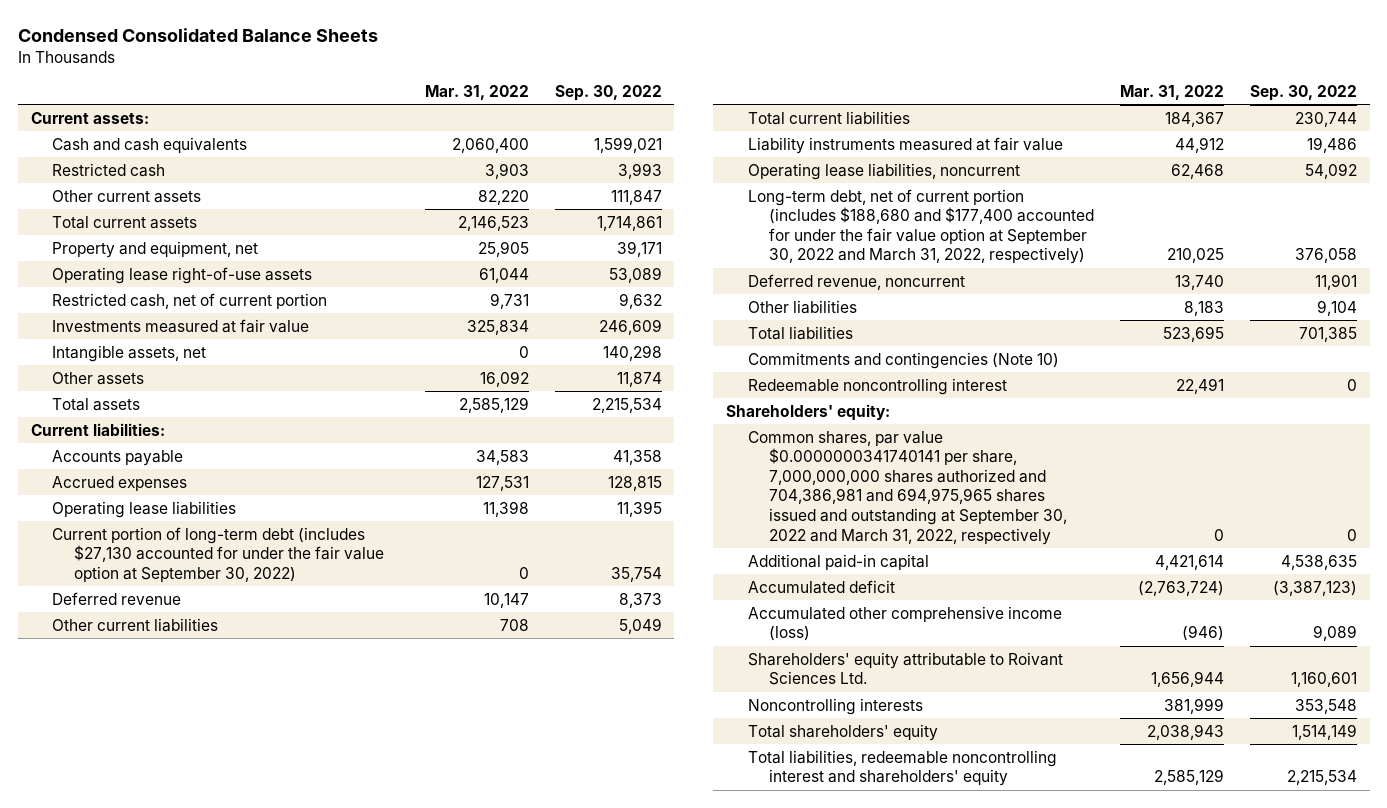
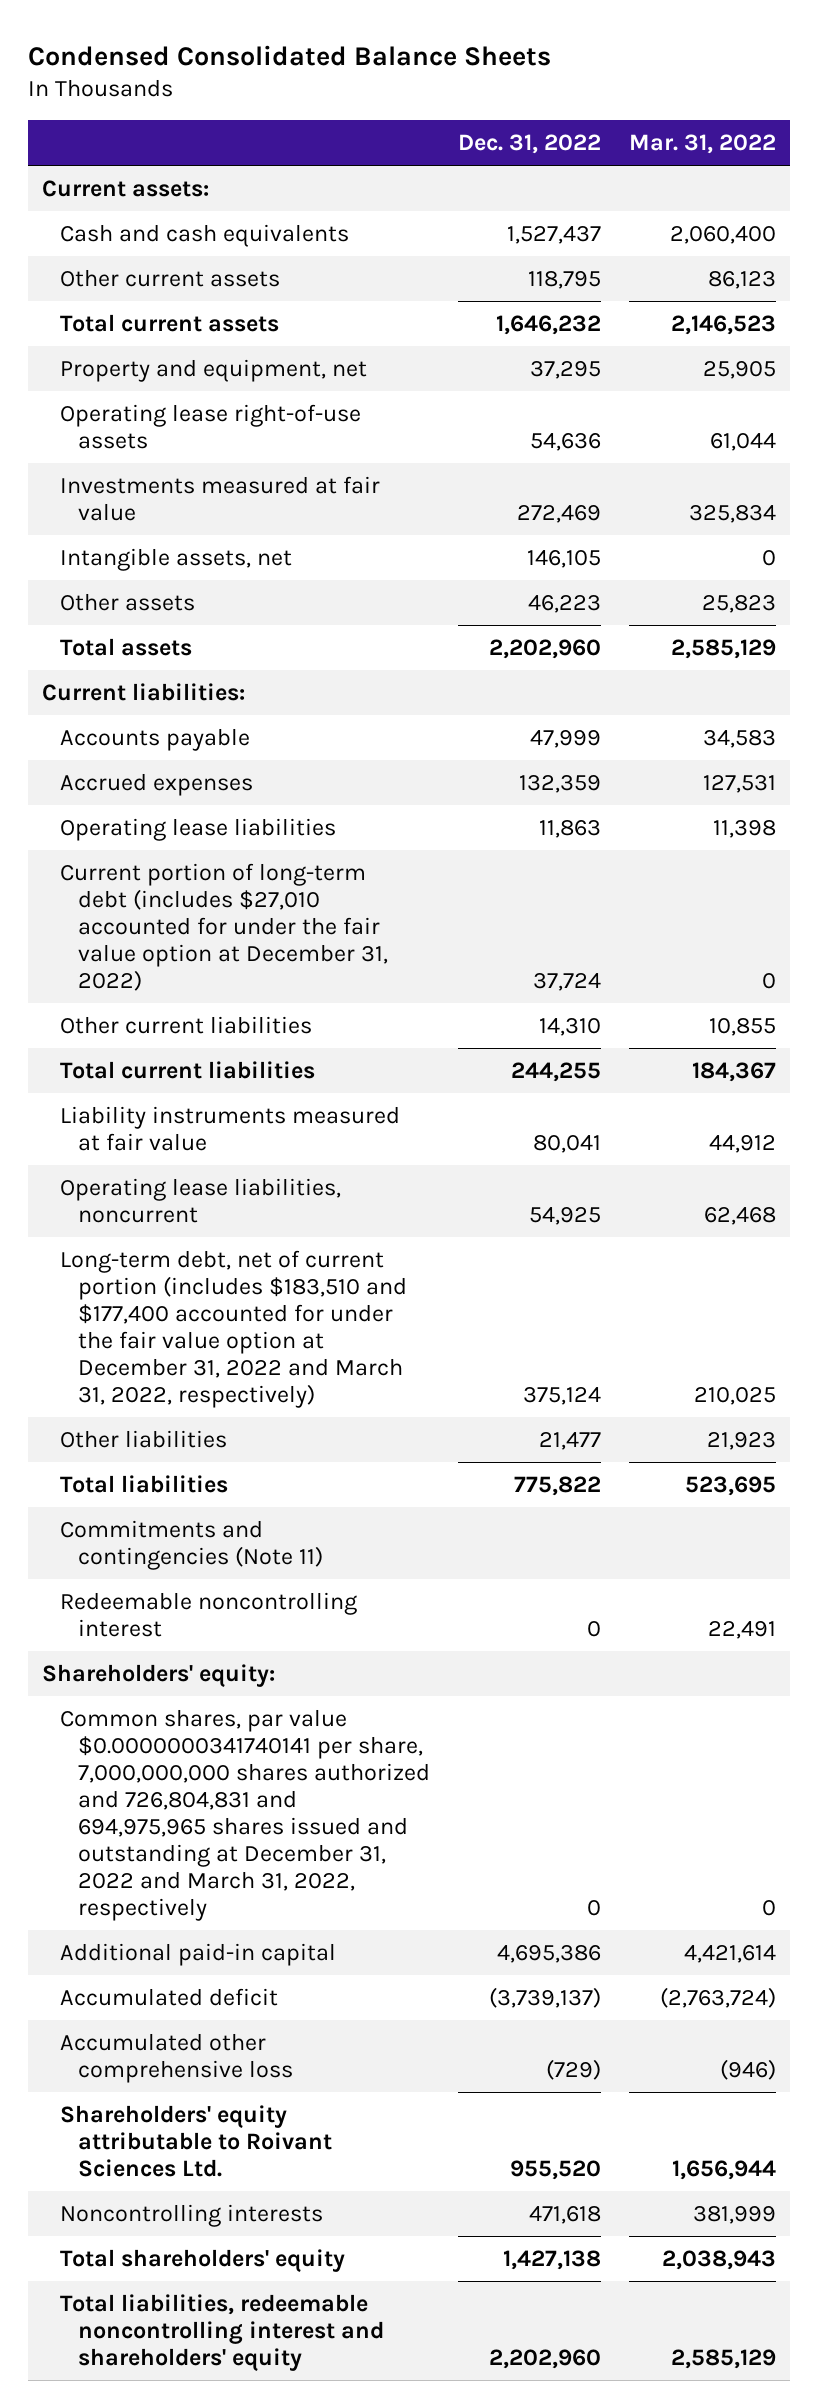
- | Mar. 31, 2022 | Sep. 30, 2022
+ | Dec. 31, 2022 | Mar. 31, 2022
- Restricted cash | 3,903 | 3,993
- Other current assets | 82,220 | 111,847
+ Other current assets | 118,795 | 86,123
- Restricted cash, net of current portion | 9,731 | 9,632
- Other assets | 16,092 | 11,874
+ Other assets | 46,223 | 25,823
- Current portion of long-term debt (includes $27,130 accounted for under the fair value option at September 30, 2022) | 0 | 35,754
- Deferred revenue | 10,147 | 8,373
- Other current liabilities | 708 | 5,049
+ Current portion of long-term debt (includes $27,010 accounted for under the fair value option at December 31, 2022) | 37,724 | 0
+ Other current liabilities | 14,310 | 10,855
- Long-term debt, net of current portion (includes $188,680 and $177,400 accounted for under the fair value option at September 30, 2022 and March 31, 2022, respectively) | 210,025 | 376,058
- Deferred revenue, noncurrent | 13,740 | 11,901
- Other liabilities | 8,183 | 9,104
+ Long-term debt, net of current portion (includes $183,510 and $177,400 accounted for under the fair value option at December 31, 2022 and March 31, 2022, respectively) | 375,124 | 210,025
+ Other liabilities | 21,477 | 21,923
- Commitments and contingencies (Note 10)
+ Commitments and contingencies (Note 11)
- Common shares, par value $0.0000000341740141 per share, 7,000,000,000 shares authorized and 704,386,981 and 694,975,965 shares issued and outstanding at September 30, 2022 and March 31, 2022, respectively | 0 | 0
+ Common shares, par value $0.0000000341740141 per share, 7,000,000,000 shares authorized and 726,804,831 and 694,975,965 shares issued and outstanding at December 31, 2022 and March 31, 2022, respectively | 0 | 0
- Accumulated other comprehensive income (loss) | (946) | 9,089
+ Accumulated other comprehensive loss | (729) | (946)

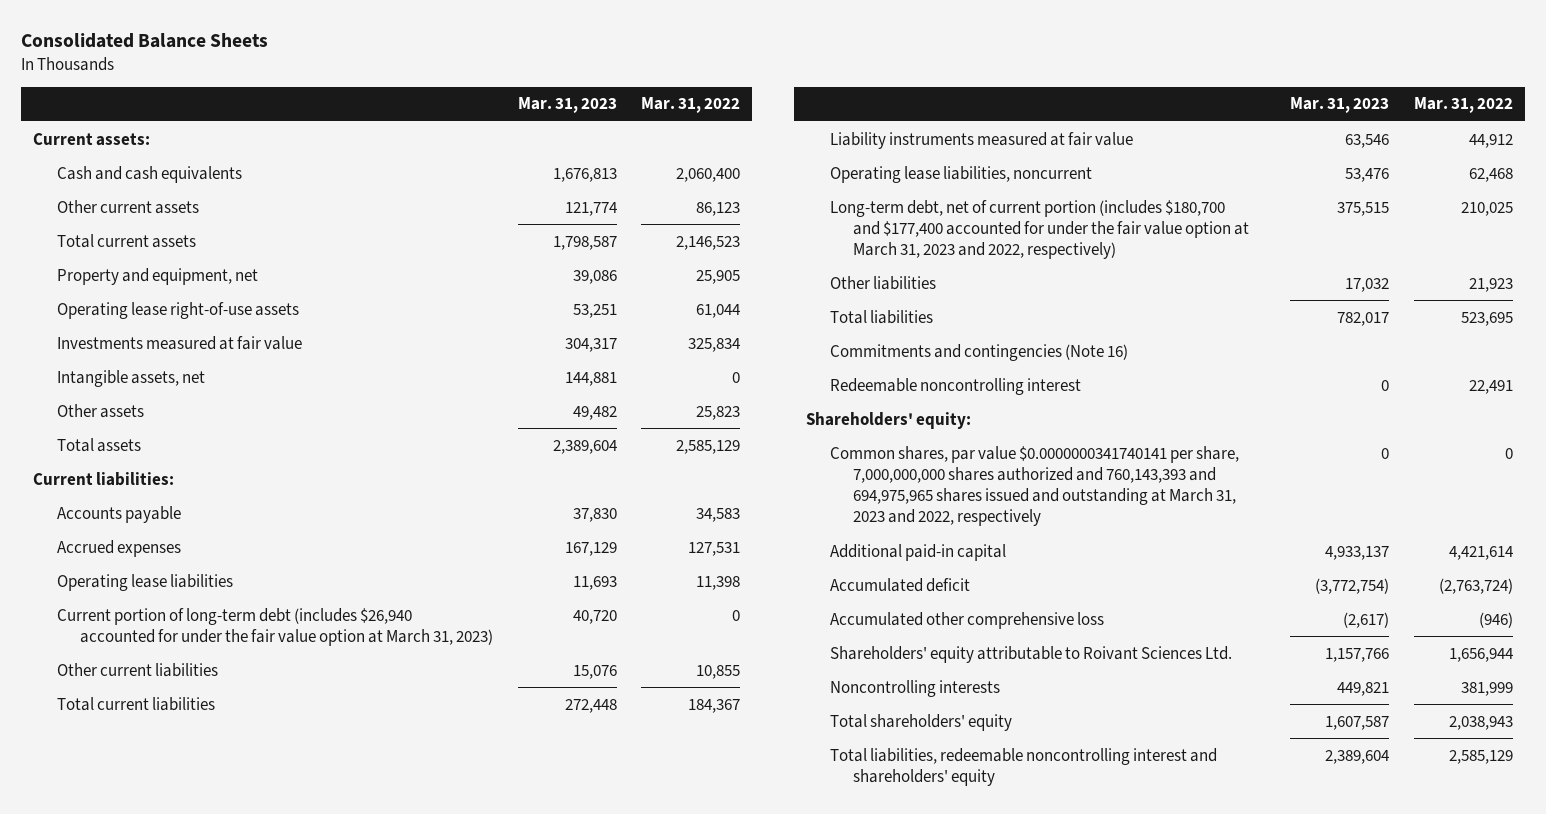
- Condensed Consolidated Balance Sheets
+ Consolidated Balance Sheets
- | Dec. 31, 2022 | Mar. 31, 2022
+ | Mar. 31, 2023 | Mar. 31, 2022
- Current portion of long-term debt (includes $27,010 accounted for under the fair value option at December 31, 2022) | 37,724 | 0
+ Current portion of long-term debt (includes $26,940 accounted for under the fair value option at March 31, 2023) | 40,720 | 0
- Long-term debt, net of current portion (includes $183,510 and $177,400 accounted for under the fair value option at December 31, 2022 and March 31, 2022, respectively) | 375,124 | 210,025
+ Long-term debt, net of current portion (includes $180,700 and $177,400 accounted for under the fair value option at March 31, 2023 and 2022, respectively) | 375,515 | 210,025
- Commitments and contingencies (Note 11)
+ Commitments and contingencies (Note 16)
- Common shares, par value $0.0000000341740141 per share, 7,000,000,000 shares authorized and 726,804,831 and 694,975,965 shares issued and outstanding at December 31, 2022 and March 31, 2022, respectively | 0 | 0
+ Common shares, par value $0.0000000341740141 per share, 7,000,000,000 shares authorized and 760,143,393 and 694,975,965 shares issued and outstanding at March 31, 2023 and 2022, respectively | 0 | 0

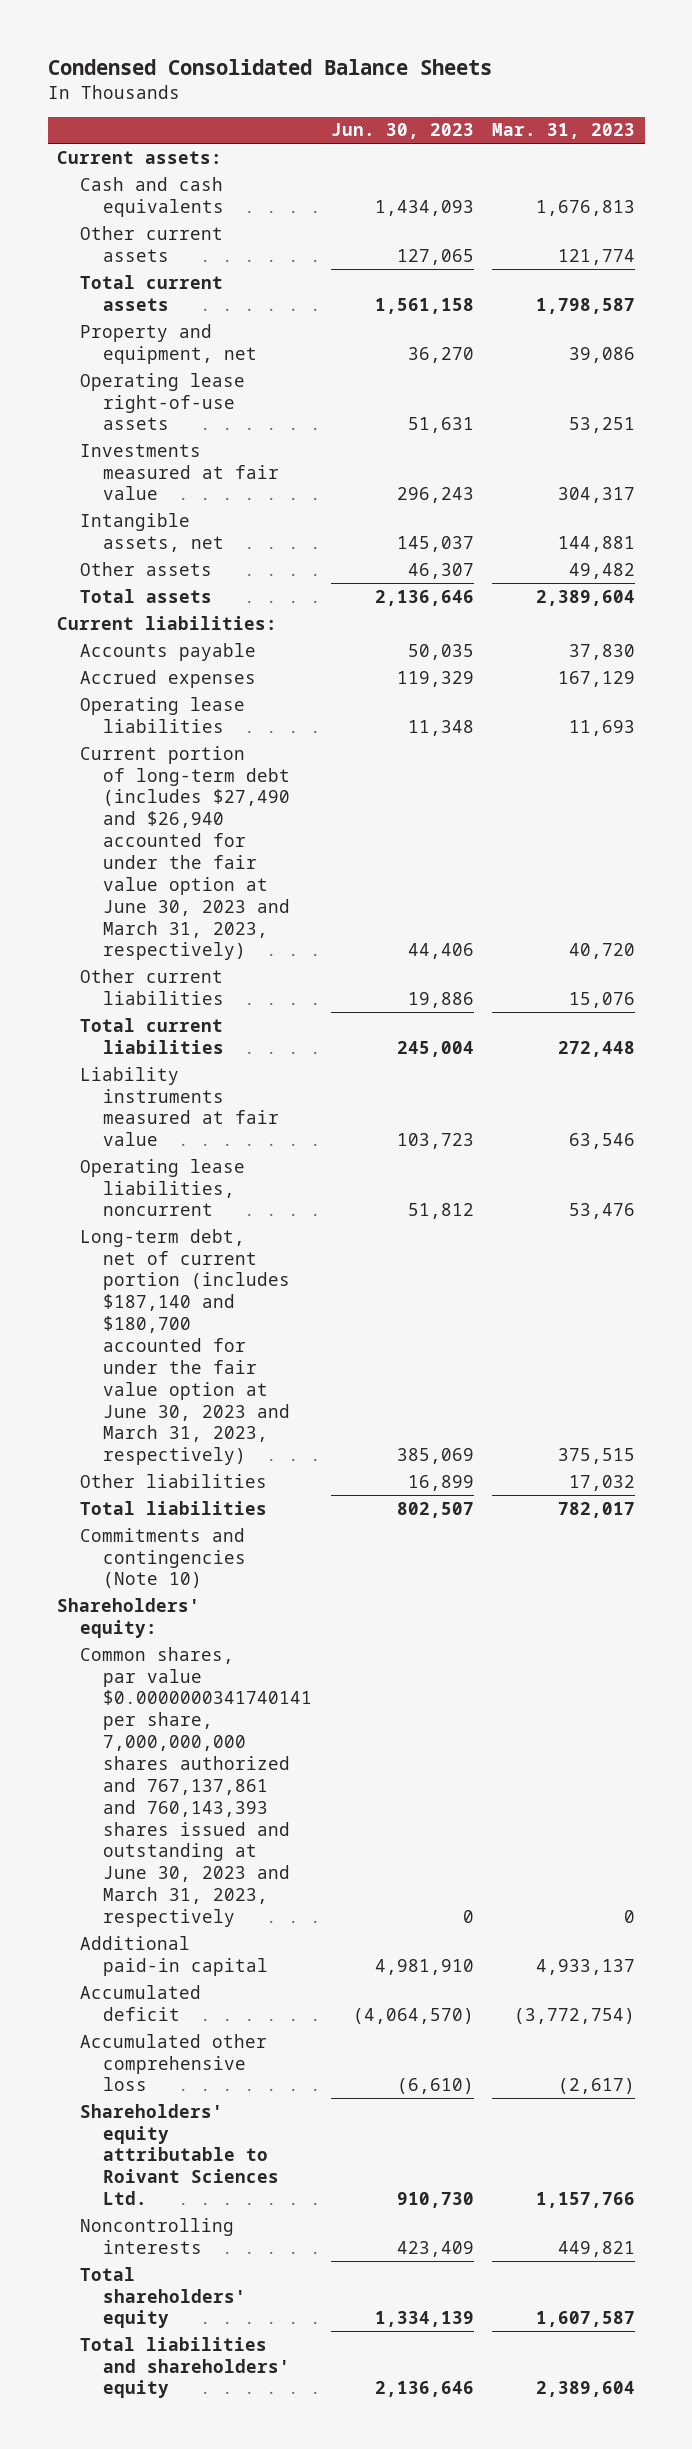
- Consolidated Balance Sheets
+ Condensed Consolidated Balance Sheets
- | Mar. 31, 2023 | Mar. 31, 2022
+ | Jun. 30, 2023 | Mar. 31, 2023
- Current portion of long-term debt (includes $26,940 accounted for under the fair value option at March 31, 2023) | 40,720 | 0
+ Current portion of long-term debt (includes $27,490 and $26,940 accounted for under the fair value option at June 30, 2023 and March 31, 2023, respectively) | 44,406 | 40,720
- Long-term debt, net of current portion (includes $180,700 and $177,400 accounted for under the fair value option at March 31, 2023 and 2022, respectively) | 375,515 | 210,025
+ Long-term debt, net of current portion (includes $187,140 and $180,700 accounted for under the fair value option at June 30, 2023 and March 31, 2023, respectively) | 385,069 | 375,515
- Commitments and contingencies (Note 16)
- Redeemable noncontrolling interest | 0 | 22,491
+ Commitments and contingencies (Note 10)
- Common shares, par value $0.0000000341740141 per share, 7,000,000,000 shares authorized and 760,143,393 and 694,975,965 shares issued and outstanding at March 31, 2023 and 2022, respectively | 0 | 0
+ Common shares, par value $0.0000000341740141 per share, 7,000,000,000 shares authorized and 767,137,861 and 760,143,393 shares issued and outstanding at June 30, 2023 and March 31, 2023, respectively | 0 | 0
- Total liabilities, redeemable noncontrolling interest and shareholders' equity | 2,389,604 | 2,585,129
+ Total liabilities and shareholders' equity | 2,136,646 | 2,389,604

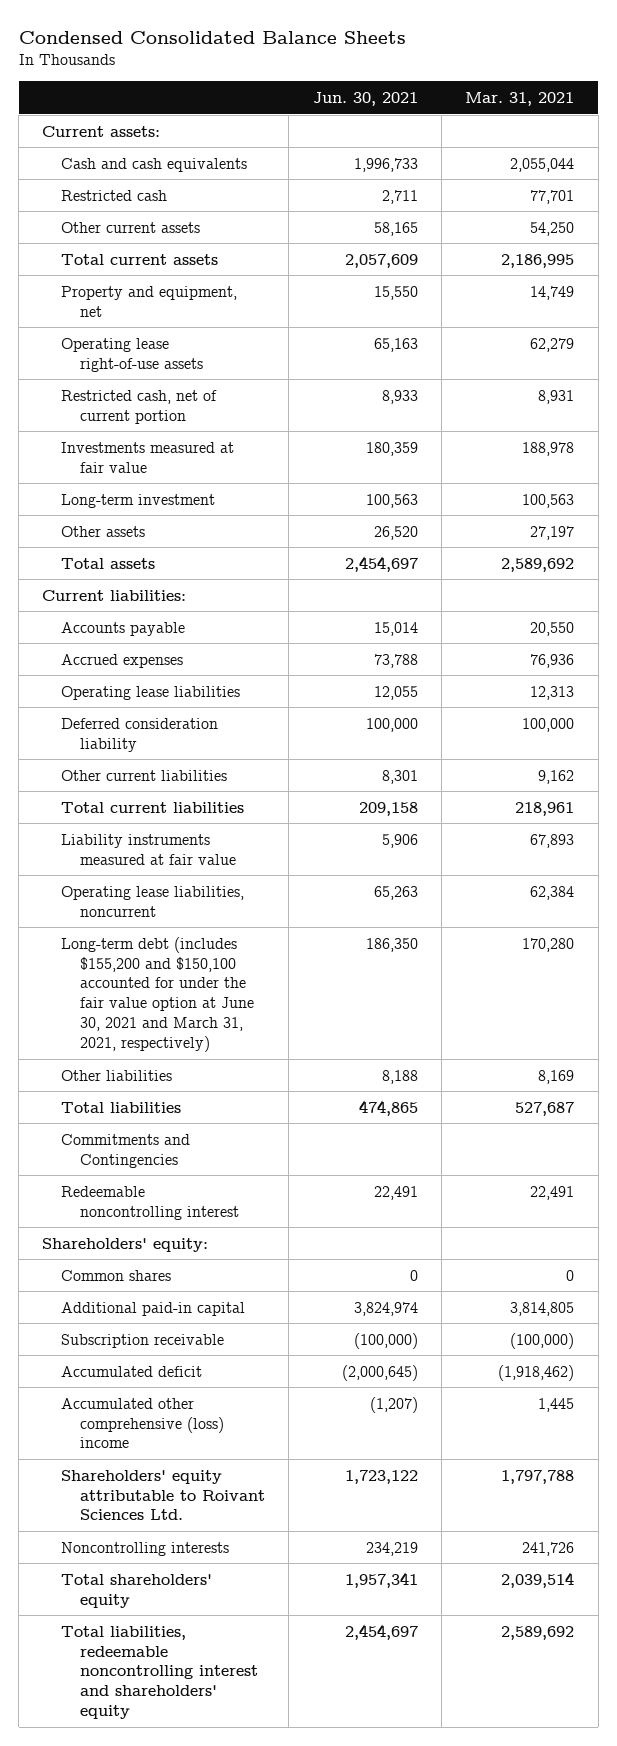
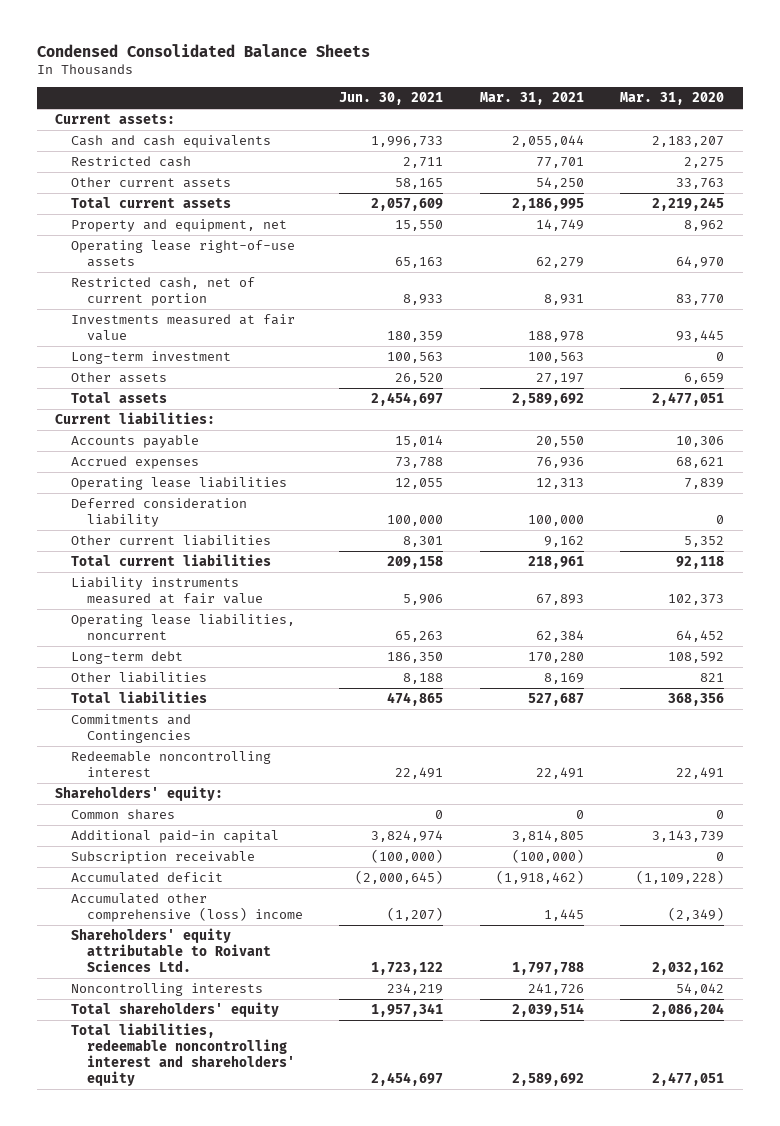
- | Jun. 30, 2021 | Mar. 31, 2021
+ | Jun. 30, 2021 | Mar. 31, 2021 | Mar. 31, 2020
- Long-term debt (includes $155,200 and $150,100 accounted for under the fair value option at June 30, 2021 and March 31, 2021, respectively) | 186,350 | 170,280
+ Long-term debt | 186,350 | 170,280 | 108,592

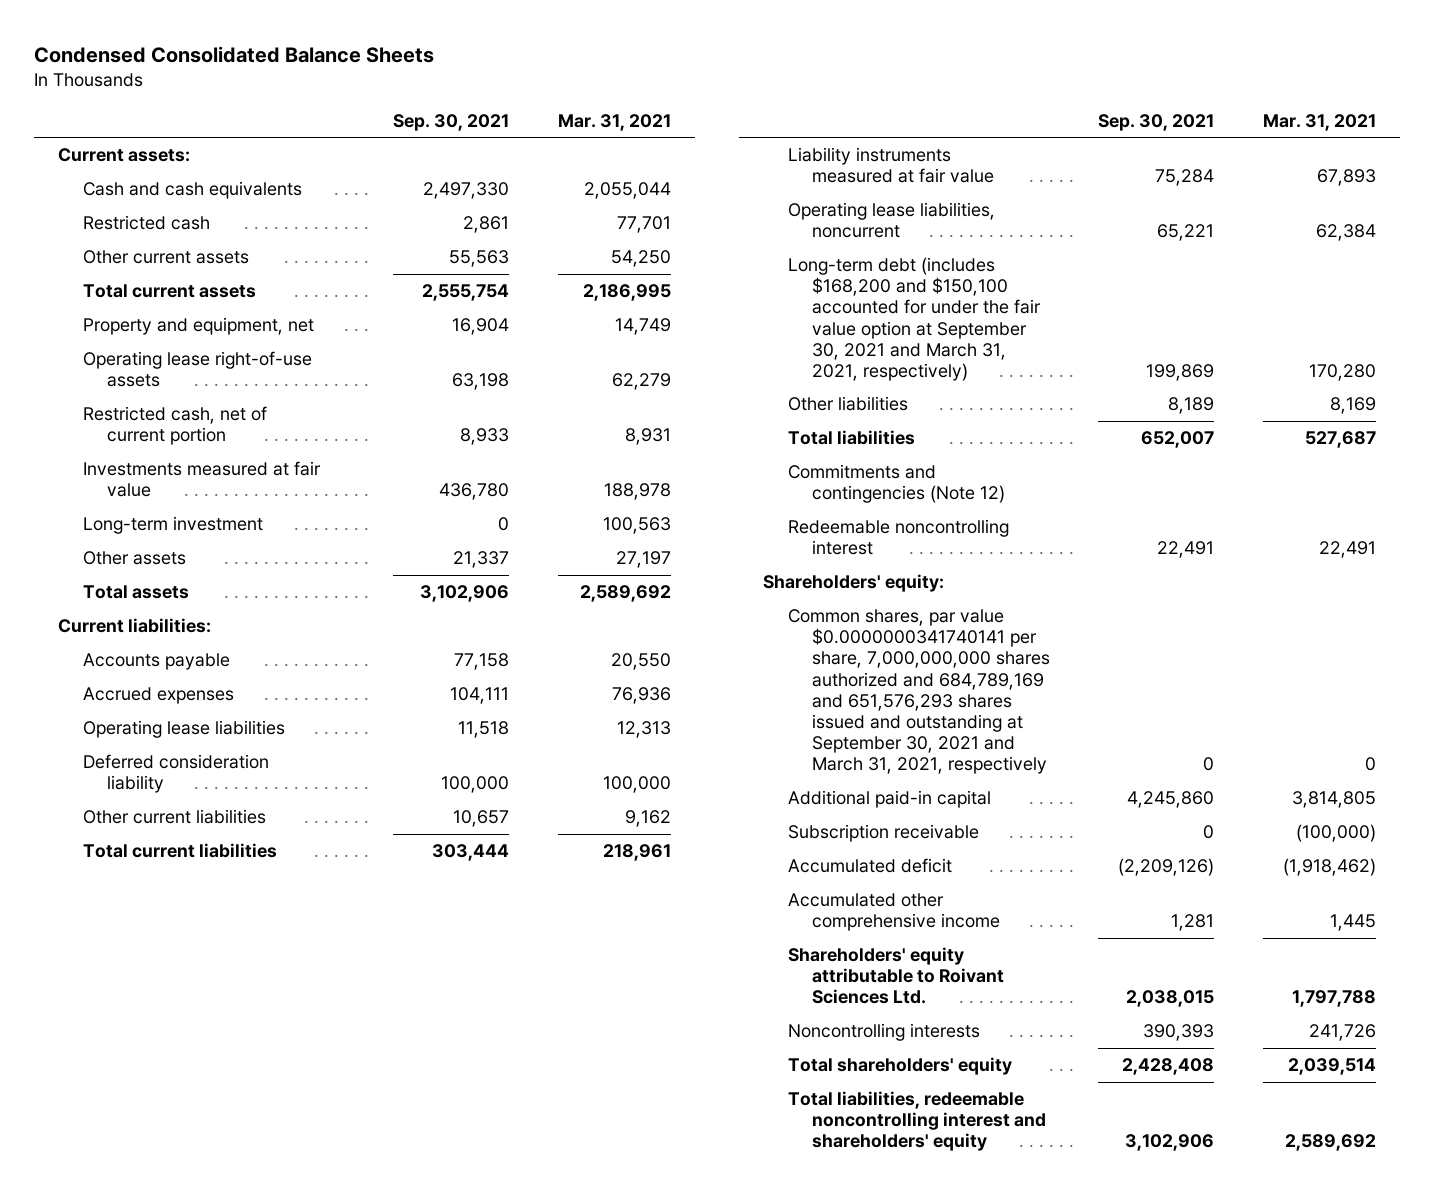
- | Jun. 30, 2021 | Mar. 31, 2021 | Mar. 31, 2020
+ | Sep. 30, 2021 | Mar. 31, 2021
- Long-term debt | 186,350 | 170,280 | 108,592
+ Long-term debt (includes $168,200 and $150,100 accounted for under the fair value option at September 30, 2021 and March 31, 2021, respectively) | 199,869 | 170,280
- Commitments and Contingencies
+ Commitments and contingencies (Note 12)
- Common shares | 0 | 0 | 0
+ Common shares, par value $0.0000000341740141 per share, 7,000,000,000 shares authorized and 684,789,169 and 651,576,293 shares issued and outstanding at September 30, 2021 and March 31, 2021, respectively | 0 | 0
- Accumulated other comprehensive (loss) income | (1,207) | 1,445 | (2,349)
+ Accumulated other comprehensive income | 1,281 | 1,445

